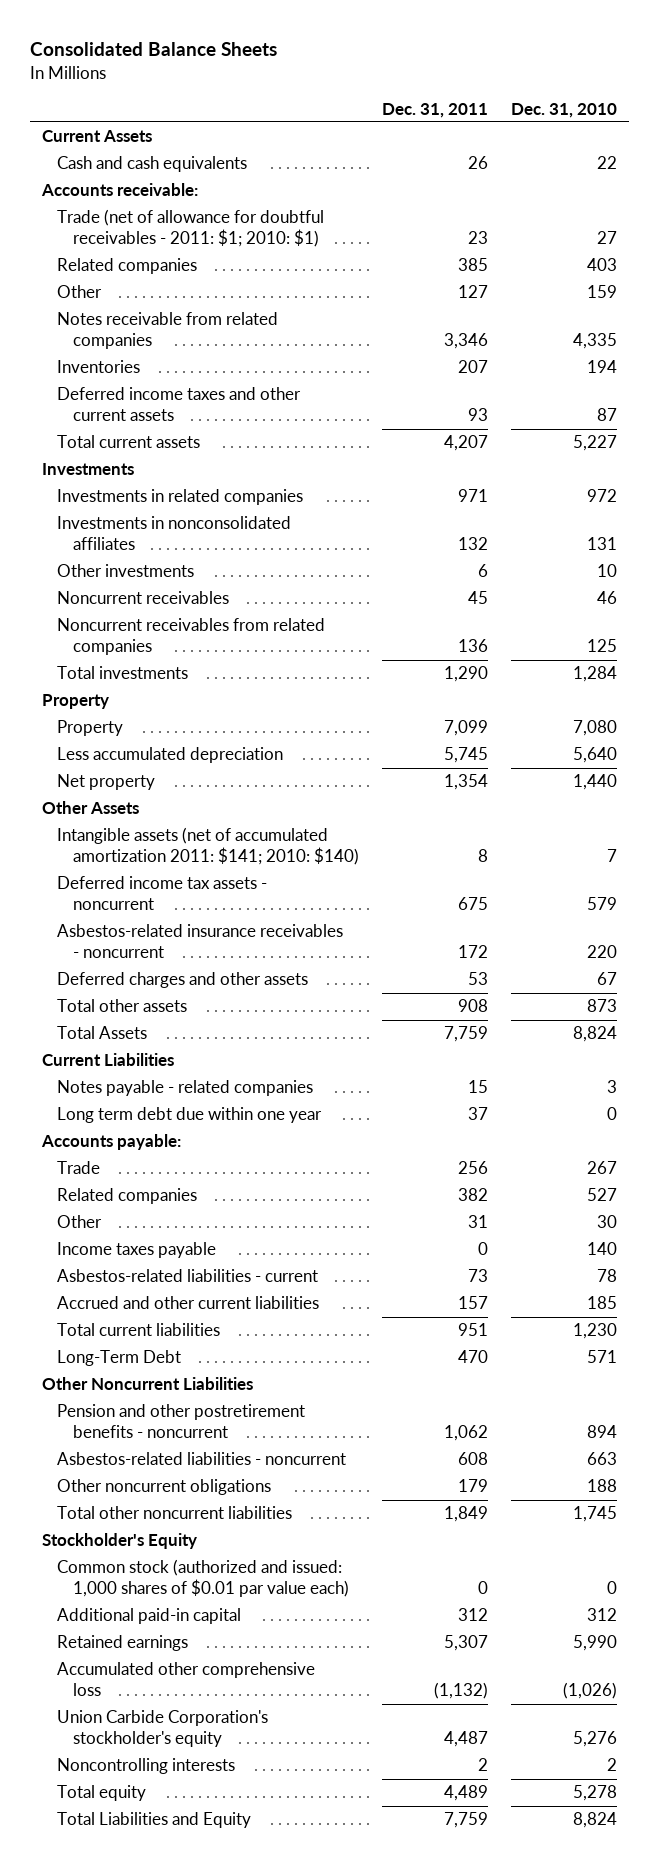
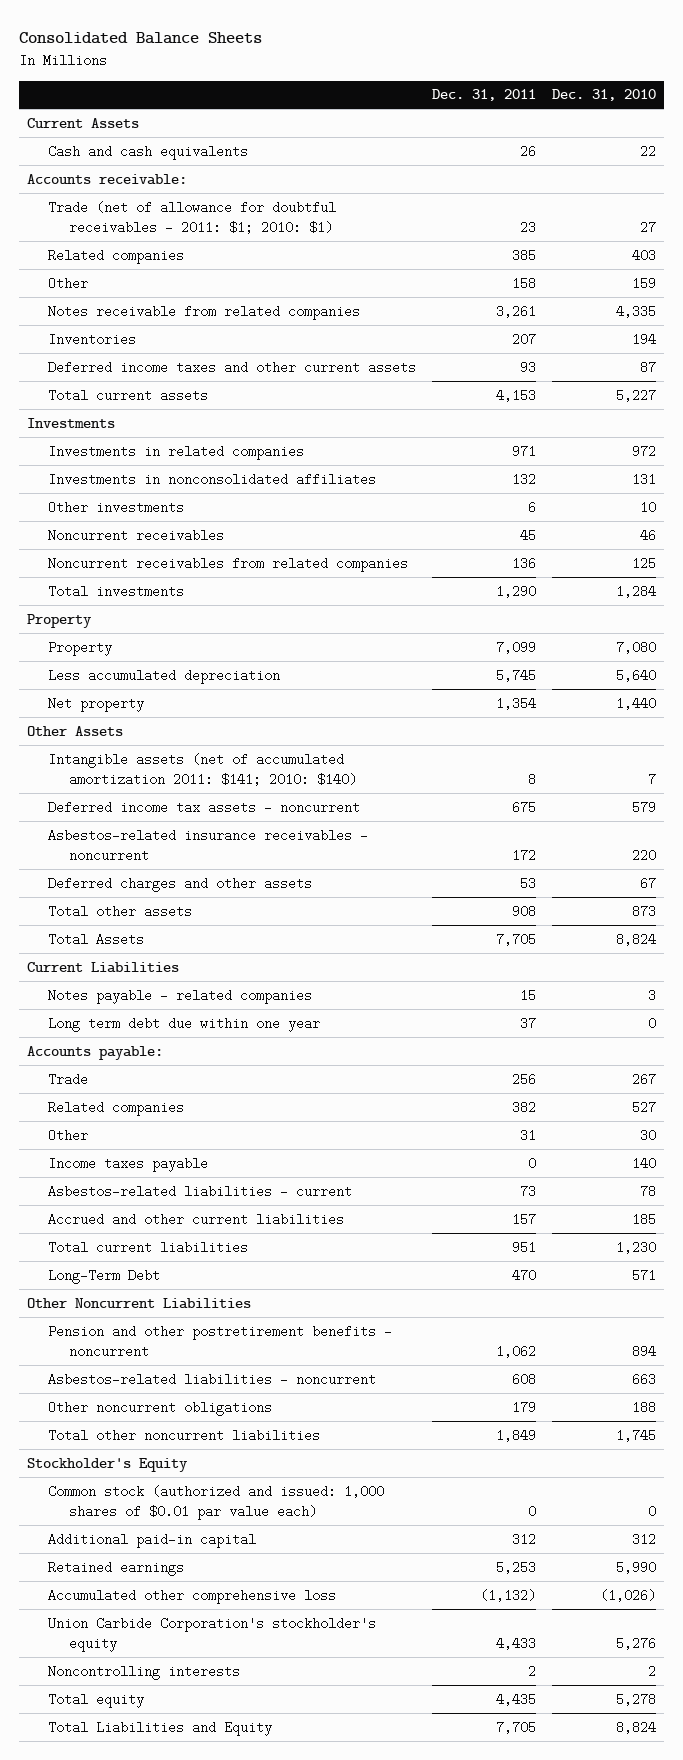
- Other | 127 | 159
- Notes receivable from related companies | 3,346 | 4,335
+ Other | 158 | 159
+ Notes receivable from related companies | 3,261 | 4,335
- Total current assets | 4,207 | 5,227
+ Total current assets | 4,153 | 5,227
- Total Assets | 7,759 | 8,824
+ Total Assets | 7,705 | 8,824
- Retained earnings | 5,307 | 5,990
+ Retained earnings | 5,253 | 5,990
- Union Carbide Corporation's stockholder's equity | 4,487 | 5,276
+ Union Carbide Corporation's stockholder's equity | 4,433 | 5,276
- Total equity | 4,489 | 5,278
- Total Liabilities and Equity | 7,759 | 8,824
+ Total equity | 4,435 | 5,278
+ Total Liabilities and Equity | 7,705 | 8,824

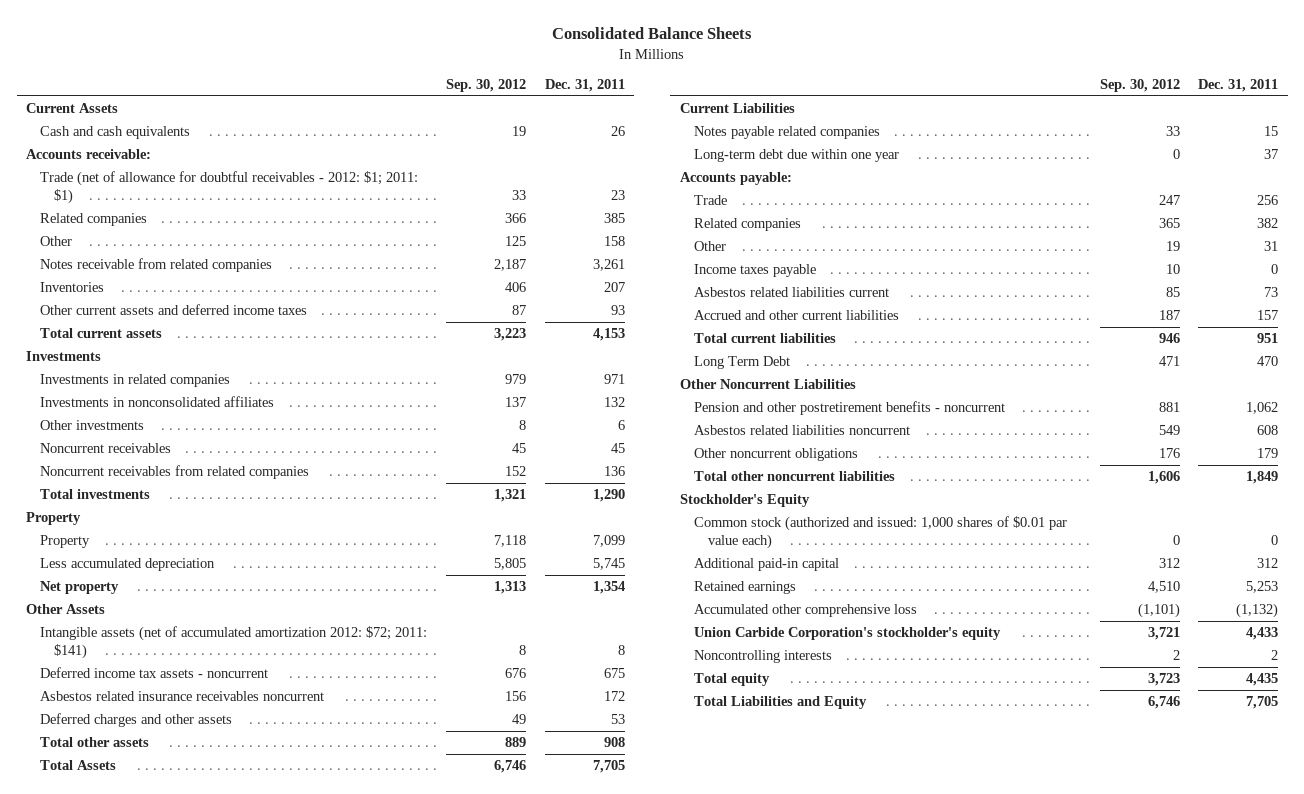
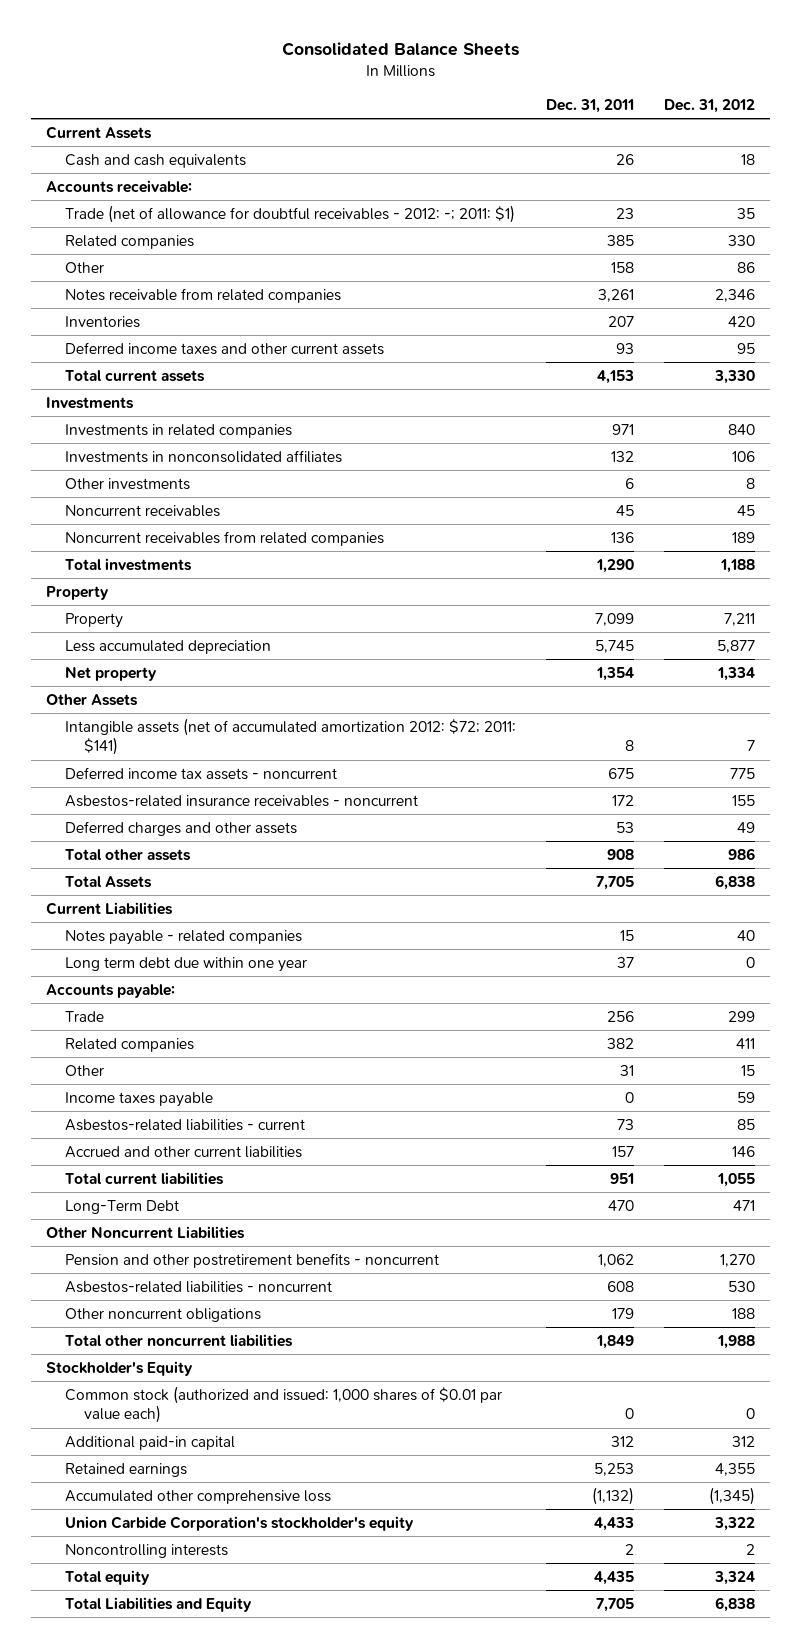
- | Sep. 30, 2012 | Dec. 31, 2011
+ | Dec. 31, 2011 | Dec. 31, 2012
- Trade (net of allowance for doubtful receivables - 2012: $1; 2011: $1) | 33 | 23
+ Trade (net of allowance for doubtful receivables - 2012: -; 2011: $1) | 23 | 35
- Other current assets and deferred income taxes | 87 | 93
+ Deferred income taxes and other current assets | 93 | 95
- Asbestos related insurance receivables noncurrent | 156 | 172
+ Asbestos-related insurance receivables - noncurrent | 172 | 155
- Notes payable related companies | 33 | 15
- Long-term debt due within one year | 0 | 37
+ Notes payable - related companies | 15 | 40
+ Long term debt due within one year | 37 | 0
- Asbestos related liabilities current | 85 | 73
+ Asbestos-related liabilities - current | 73 | 85
- Long Term Debt | 471 | 470
+ Long-Term Debt | 470 | 471
- Asbestos related liabilities noncurrent | 549 | 608
+ Asbestos-related liabilities - noncurrent | 608 | 530

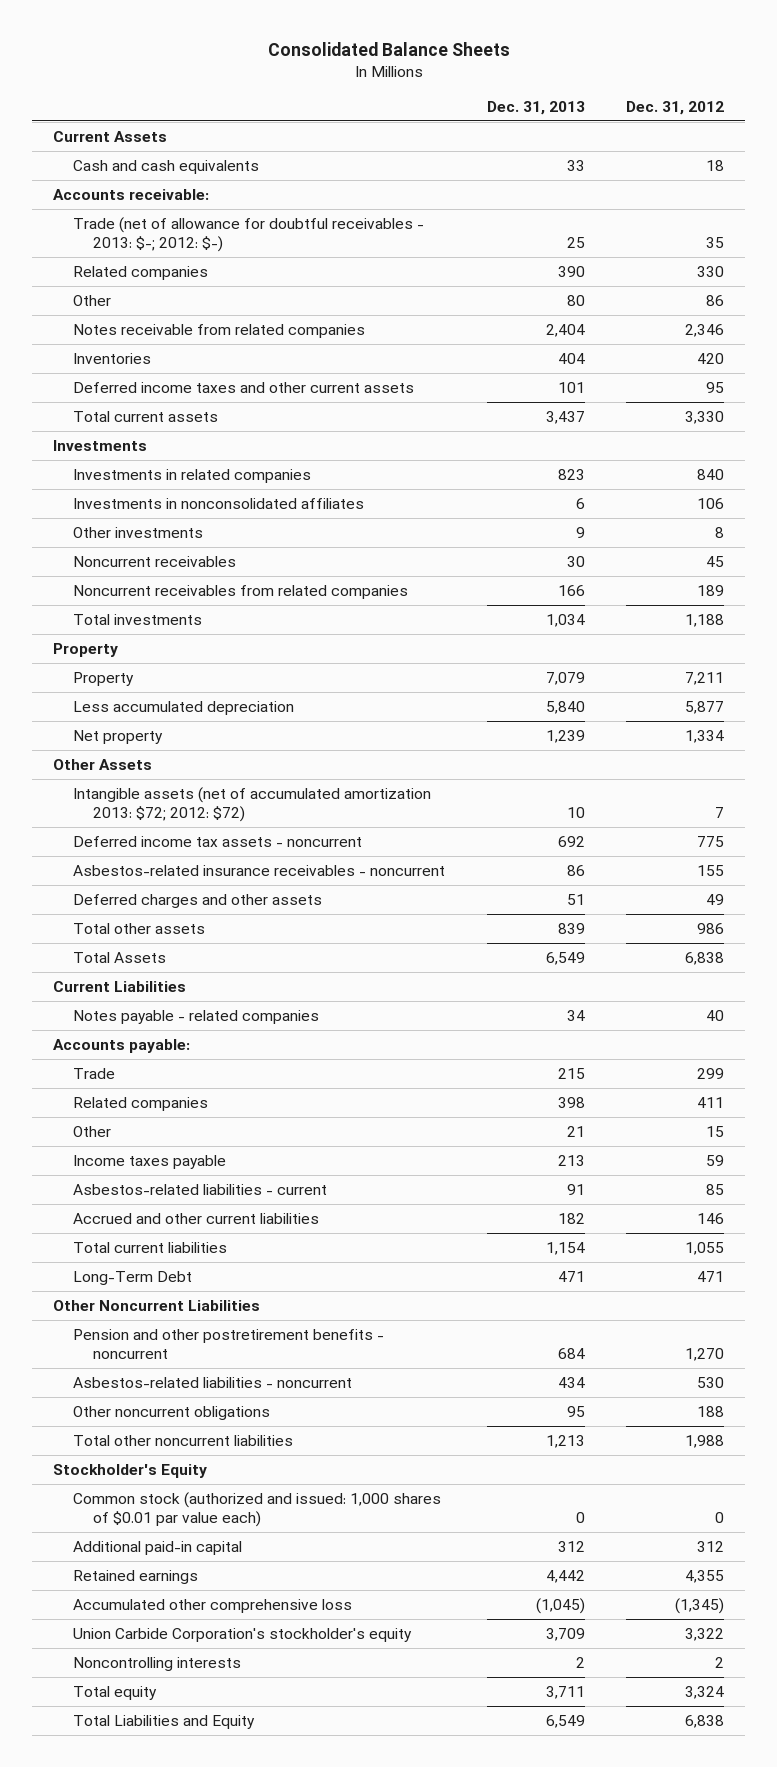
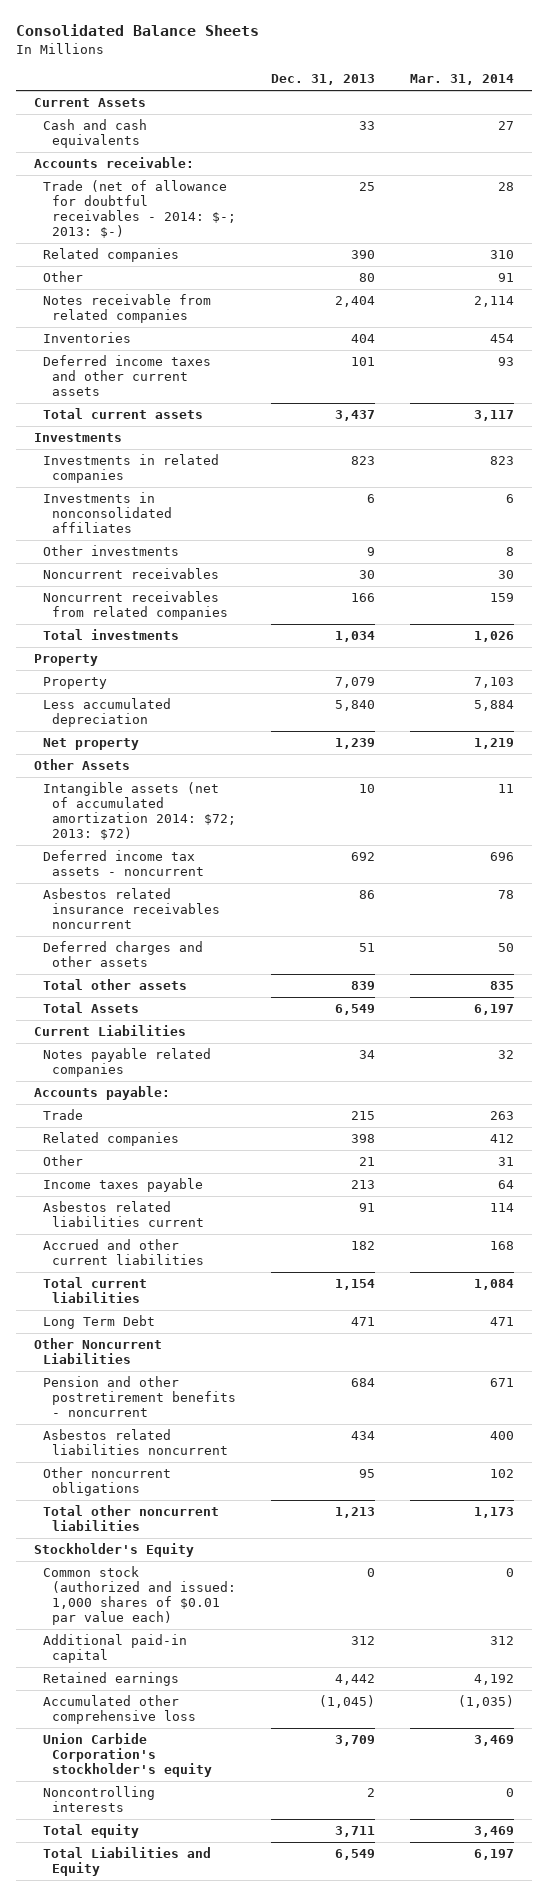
- | Dec. 31, 2013 | Dec. 31, 2012
+ | Dec. 31, 2013 | Mar. 31, 2014
- Trade (net of allowance for doubtful receivables - 2013: $-; 2012: $-) | 25 | 35
+ Trade (net of allowance for doubtful receivables - 2014: $-; 2013: $-) | 25 | 28
- Intangible assets (net of accumulated amortization 2013: $72; 2012: $72) | 10 | 7
+ Intangible assets (net of accumulated amortization 2014: $72; 2013: $72) | 10 | 11
- Asbestos-related insurance receivables - noncurrent | 86 | 155
+ Asbestos related insurance receivables noncurrent | 86 | 78
- Notes payable - related companies | 34 | 40
+ Notes payable related companies | 34 | 32
- Asbestos-related liabilities - current | 91 | 85
+ Asbestos related liabilities current | 91 | 114
- Long-Term Debt | 471 | 471
+ Long Term Debt | 471 | 471
- Asbestos-related liabilities - noncurrent | 434 | 530
+ Asbestos related liabilities noncurrent | 434 | 400

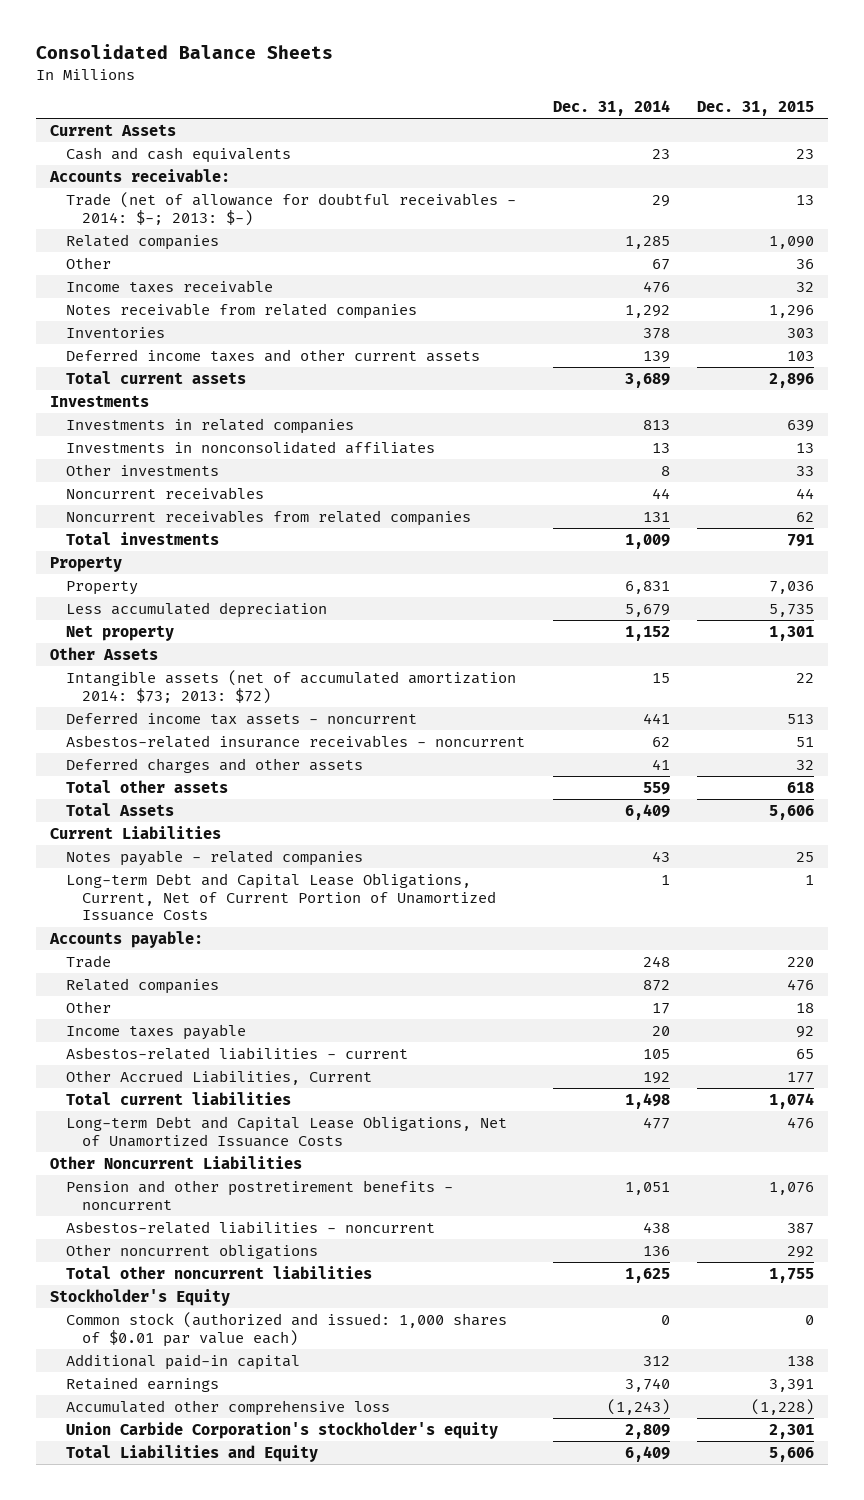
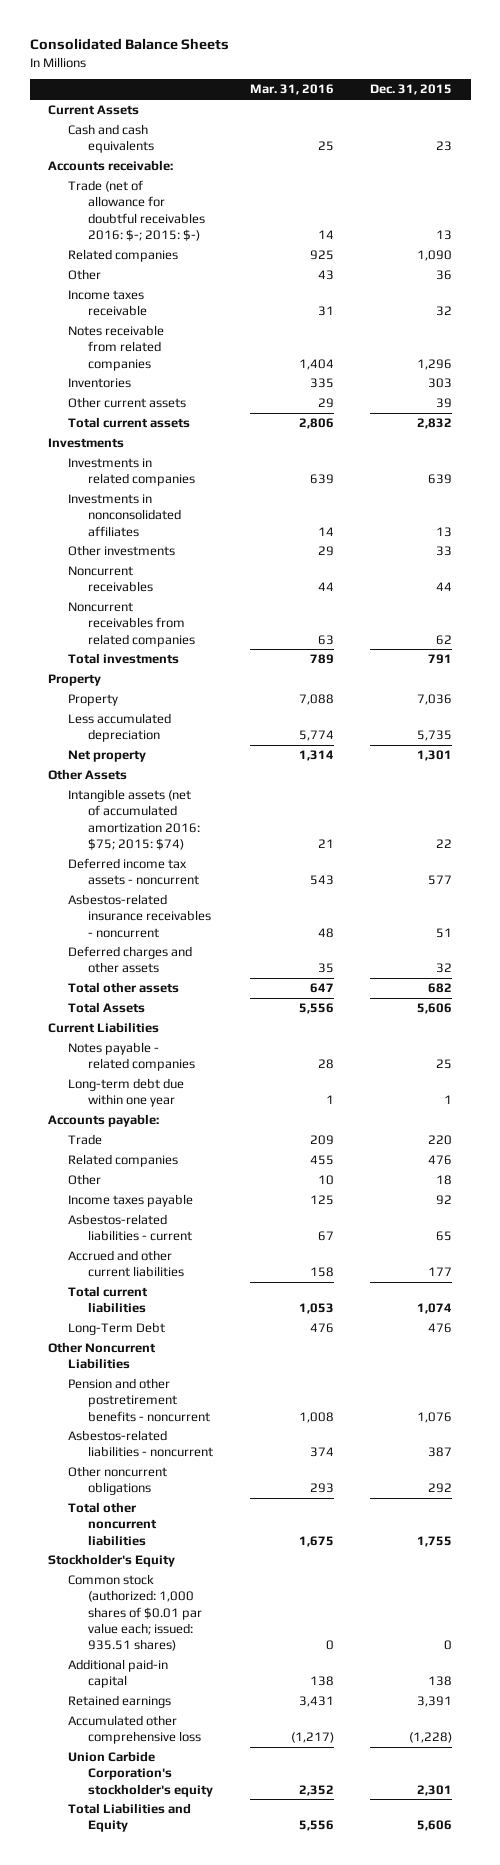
- | Dec. 31, 2014 | Dec. 31, 2015
+ | Mar. 31, 2016 | Dec. 31, 2015
- Trade (net of allowance for doubtful receivables - 2014: $-; 2013: $-) | 29 | 13
+ Trade (net of allowance for doubtful receivables 2016: $-; 2015: $-) | 14 | 13
- Deferred income taxes and other current assets | 139 | 103
- Total current assets | 3,689 | 2,896
+ Other current assets | 29 | 39
+ Total current assets | 2,806 | 2,832
- Intangible assets (net of accumulated amortization 2014: $73; 2013: $72) | 15 | 22
- Deferred income tax assets - noncurrent | 441 | 513
+ Intangible assets (net of accumulated amortization 2016: $75; 2015: $74) | 21 | 22
+ Deferred income tax assets - noncurrent | 543 | 577
- Total other assets | 559 | 618
+ Total other assets | 647 | 682
- Long-term Debt and Capital Lease Obligations, Current, Net of Current Portion of Unamortized Issuance Costs | 1 | 1
+ Long-term debt due within one year | 1 | 1
- Other Accrued Liabilities, Current | 192 | 177
+ Accrued and other current liabilities | 158 | 177
- Long-term Debt and Capital Lease Obligations, Net of Unamortized Issuance Costs | 477 | 476
+ Long-Term Debt | 476 | 476
- Common stock (authorized and issued: 1,000 shares of $0.01 par value each) | 0 | 0
+ Common stock (authorized: 1,000 shares of $0.01 par value each; issued: 935.51 shares) | 0 | 0

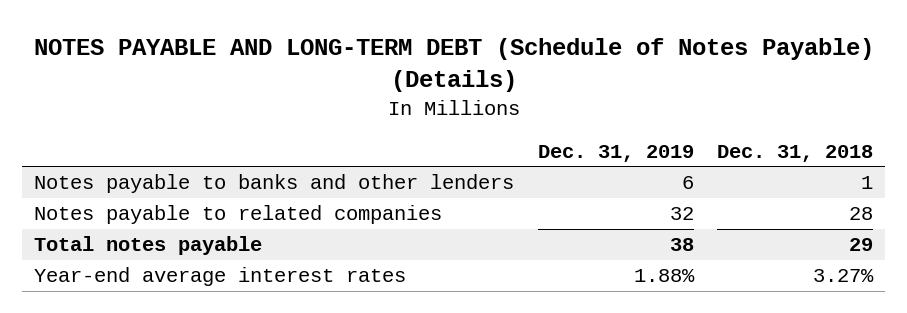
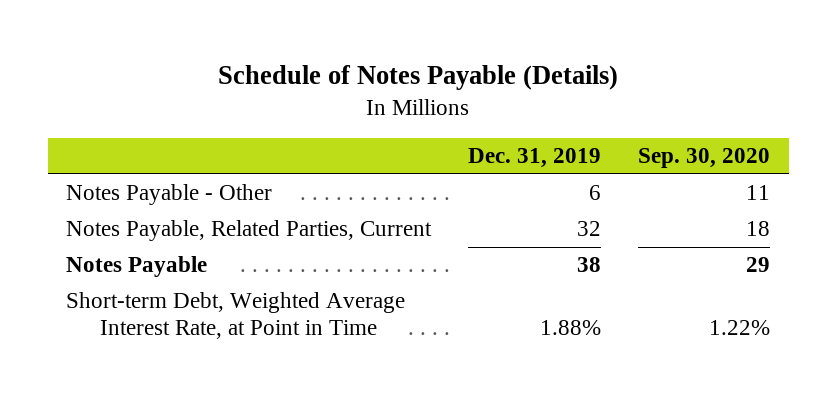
- NOTES PAYABLE AND LONG-TERM DEBT (Schedule of Notes Payable) (Details)
+ Schedule of Notes Payable (Details)
- | Dec. 31, 2019 | Dec. 31, 2018
+ | Dec. 31, 2019 | Sep. 30, 2020
- Notes payable to banks and other lenders | 6 | 1
- Notes payable to related companies | 32 | 28
- Total notes payable | 38 | 29
- Year-end average interest rates | 1.88% | 3.27%
+ Notes Payable - Other | 6 | 11
+ Notes Payable, Related Parties, Current | 32 | 18
+ Notes Payable | 38 | 29
+ Short-term Debt, Weighted Average Interest Rate, at Point in Time | 1.88% | 1.22%

